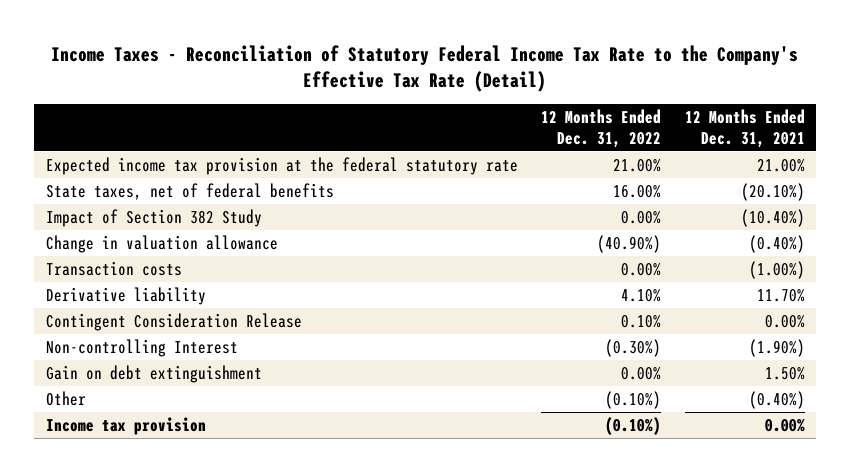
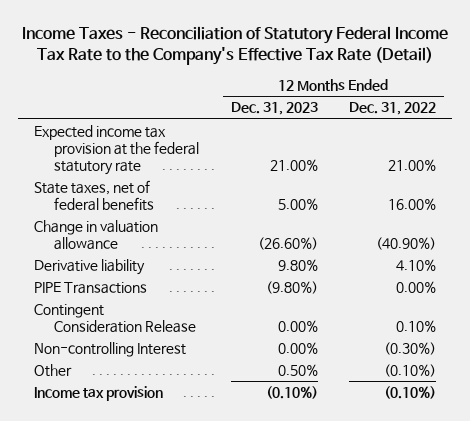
- | 12 Months Ended Dec. 31, 2022 | 12 Months Ended Dec. 31, 2021
+ | 12 Months Ended Dec. 31, 2023 | 12 Months Ended Dec. 31, 2022
- Impact of Section 382 Study | 0.00% | (10.40%)
- Transaction costs | 0.00% | (1.00%)
+ PIPE Transactions | (9.80%) | 0.00%
- Gain on debt extinguishment | 0.00% | 1.50%

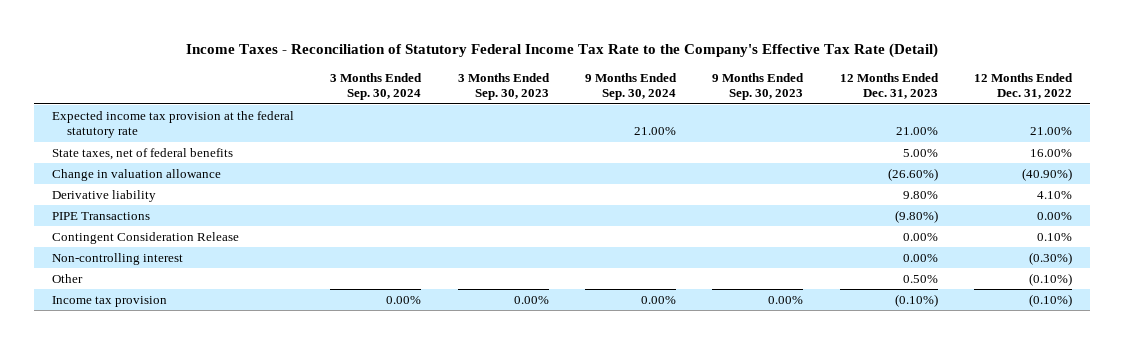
- | 12 Months Ended Dec. 31, 2023 | 12 Months Ended Dec. 31, 2022
+ | 3 Months Ended Sep. 30, 2024 | 3 Months Ended Sep. 30, 2023 | 9 Months Ended Sep. 30, 2024 | 9 Months Ended Sep. 30, 2023 | 12 Months Ended Dec. 31, 2023 | 12 Months Ended Dec. 31, 2022
- Non-controlling Interest | 0.00% | (0.30%)
+ Non-controlling interest | | | | | 0.00% | (0.30%)

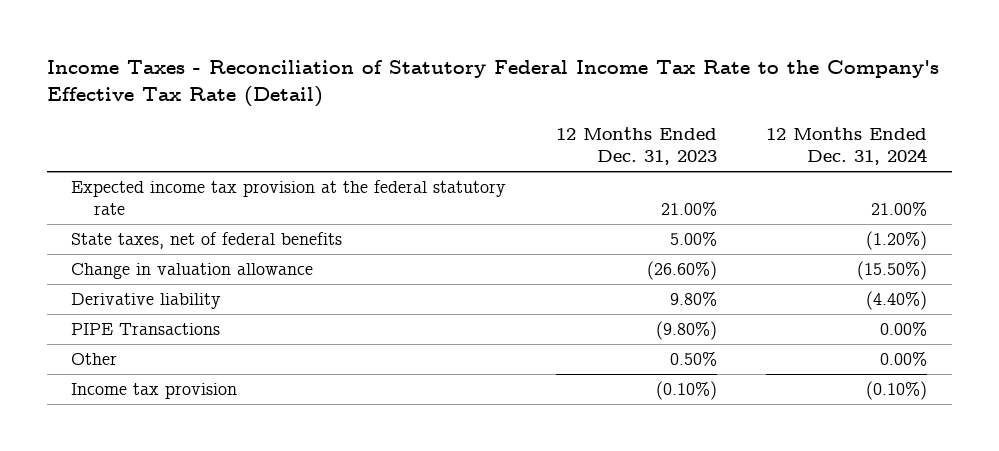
- | 3 Months Ended Sep. 30, 2024 | 3 Months Ended Sep. 30, 2023 | 9 Months Ended Sep. 30, 2024 | 9 Months Ended Sep. 30, 2023 | 12 Months Ended Dec. 31, 2023 | 12 Months Ended Dec. 31, 2022
+ | 12 Months Ended Dec. 31, 2023 | 12 Months Ended Dec. 31, 2024
- Contingent Consideration Release | | | | | 0.00% | 0.10%
- Non-controlling interest | | | | | 0.00% | (0.30%)

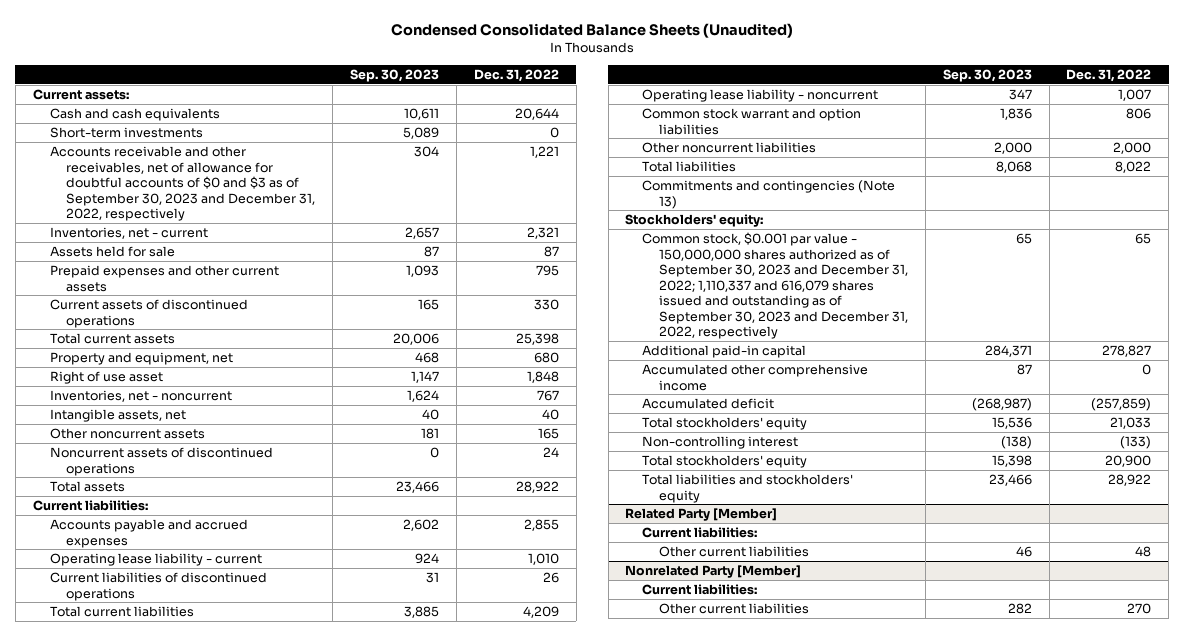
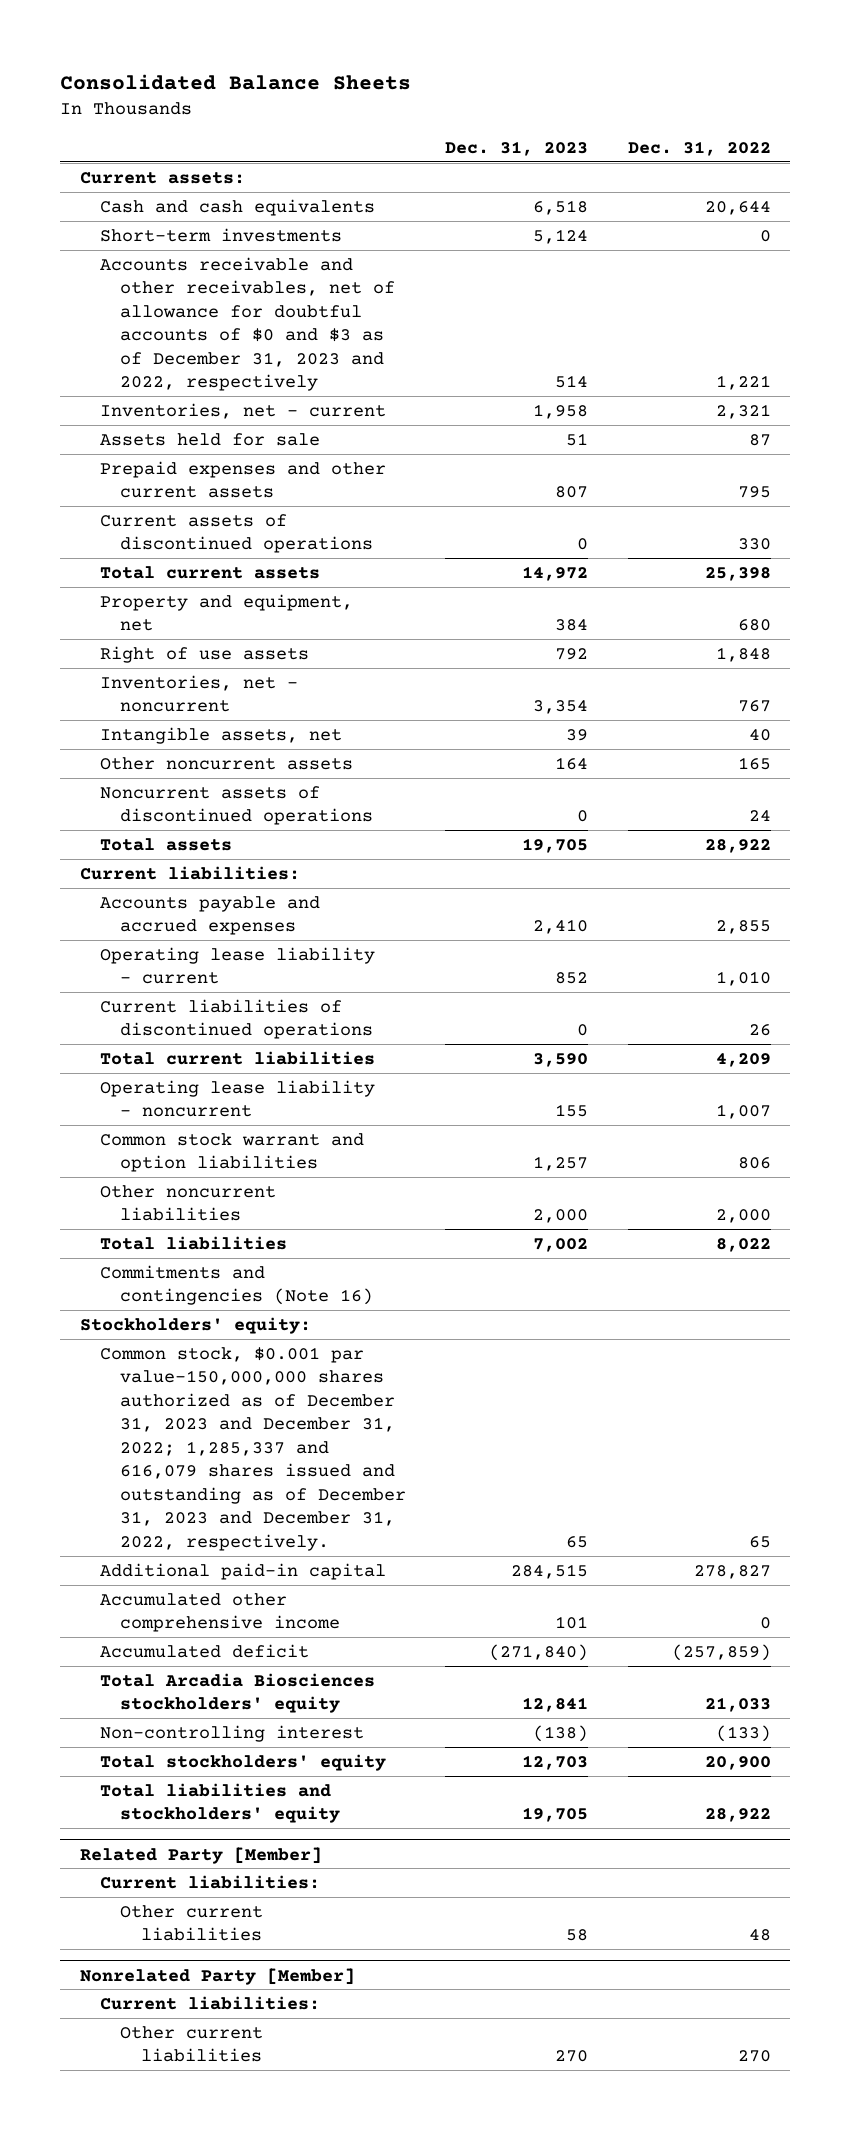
- Condensed Consolidated Balance Sheets (Unaudited)
+ Consolidated Balance Sheets
- | Sep. 30, 2023 | Dec. 31, 2022
+ | Dec. 31, 2023 | Dec. 31, 2022
- Accounts receivable and other receivables, net of allowance for doubtful accounts of $0 and $3 as of September 30, 2023 and December 31, 2022, respectively | 304 | 1,221
+ Accounts receivable and other receivables, net of allowance for doubtful accounts of $0 and $3 as of December 31, 2023 and 2022, respectively | 514 | 1,221
- Right of use asset | 1,147 | 1,848
+ Right of use assets | 792 | 1,848
- Commitments and contingencies (Note 13)
+ Commitments and contingencies (Note 16)
- Common stock, $0.001 par value - 150,000,000 shares authorized as of September 30, 2023 and December 31, 2022; 1,110,337 and 616,079 shares issued and outstanding as of September 30, 2023 and December 31, 2022, respectively | 65 | 65
+ Common stock, $0.001 par value-150,000,000 shares authorized as of December 31, 2023 and December 31, 2022; 1,285,337 and 616,079 shares issued and outstanding as of December 31, 2023 and December 31, 2022, respectively. | 65 | 65
- Total stockholders' equity | 15,536 | 21,033
+ Total Arcadia Biosciences stockholders' equity | 12,841 | 21,033

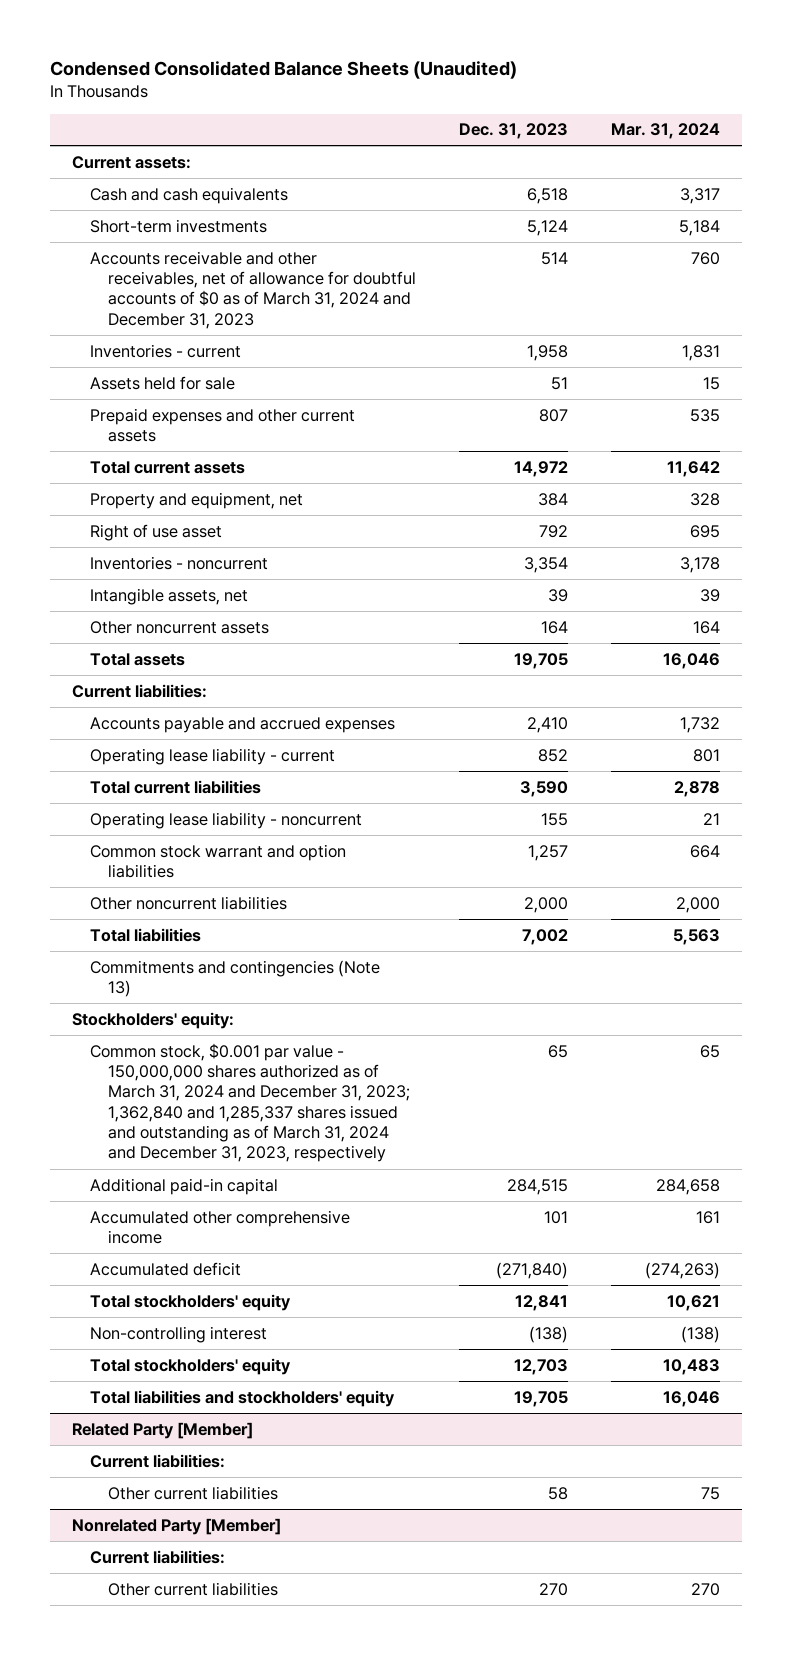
- Consolidated Balance Sheets
+ Condensed Consolidated Balance Sheets (Unaudited)
- | Dec. 31, 2023 | Dec. 31, 2022
+ | Dec. 31, 2023 | Mar. 31, 2024
- Accounts receivable and other receivables, net of allowance for doubtful accounts of $0 and $3 as of December 31, 2023 and 2022, respectively | 514 | 1,221
- Inventories, net - current | 1,958 | 2,321
+ Accounts receivable and other receivables, net of allowance for doubtful accounts of $0 as of March 31, 2024 and December 31, 2023 | 514 | 760
+ Inventories - current | 1,958 | 1,831
- Current assets of discontinued operations | 0 | 330
- Right of use assets | 792 | 1,848
- Inventories, net - noncurrent | 3,354 | 767
+ Right of use asset | 792 | 695
+ Inventories - noncurrent | 3,354 | 3,178
- Noncurrent assets of discontinued operations | 0 | 24
- Current liabilities of discontinued operations | 0 | 26
- Commitments and contingencies (Note 16)
+ Commitments and contingencies (Note 13)
- Common stock, $0.001 par value-150,000,000 shares authorized as of December 31, 2023 and December 31, 2022; 1,285,337 and 616,079 shares issued and outstanding as of December 31, 2023 and December 31, 2022, respectively. | 65 | 65
+ Common stock, $0.001 par value - 150,000,000 shares authorized as of March 31, 2024 and December 31, 2023; 1,362,840 and 1,285,337 shares issued and outstanding as of March 31, 2024 and December 31, 2023, respectively | 65 | 65
- Total Arcadia Biosciences stockholders' equity | 12,841 | 21,033
+ Total stockholders' equity | 12,841 | 10,621

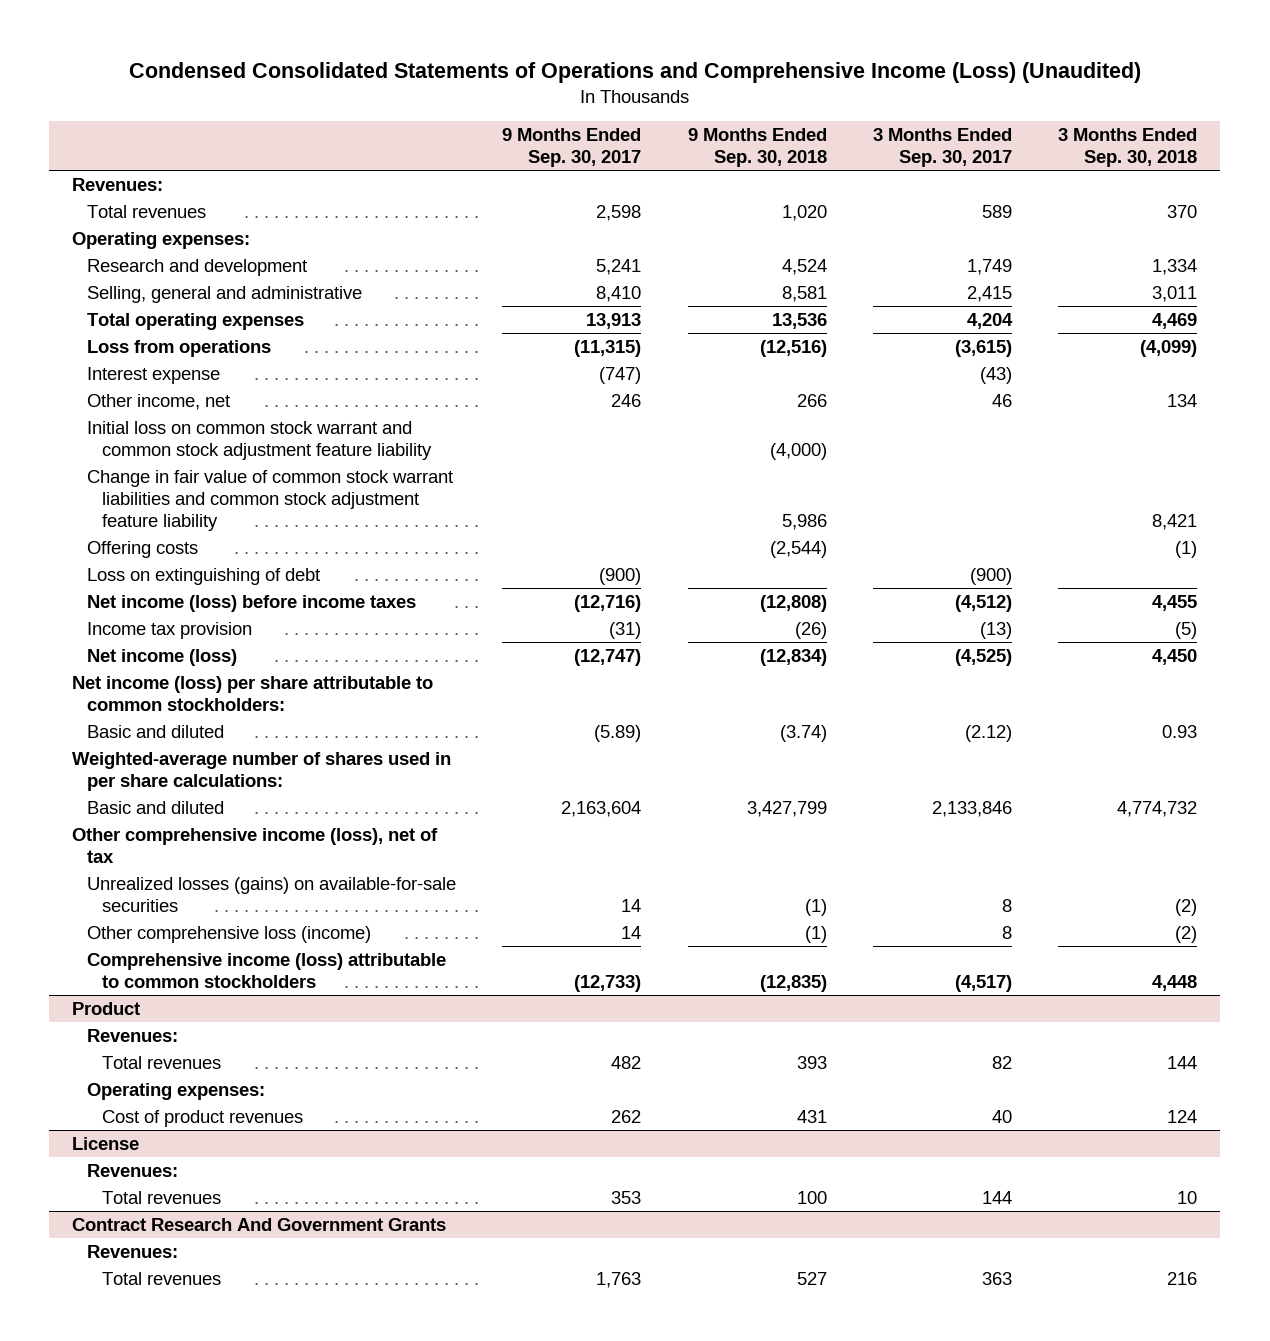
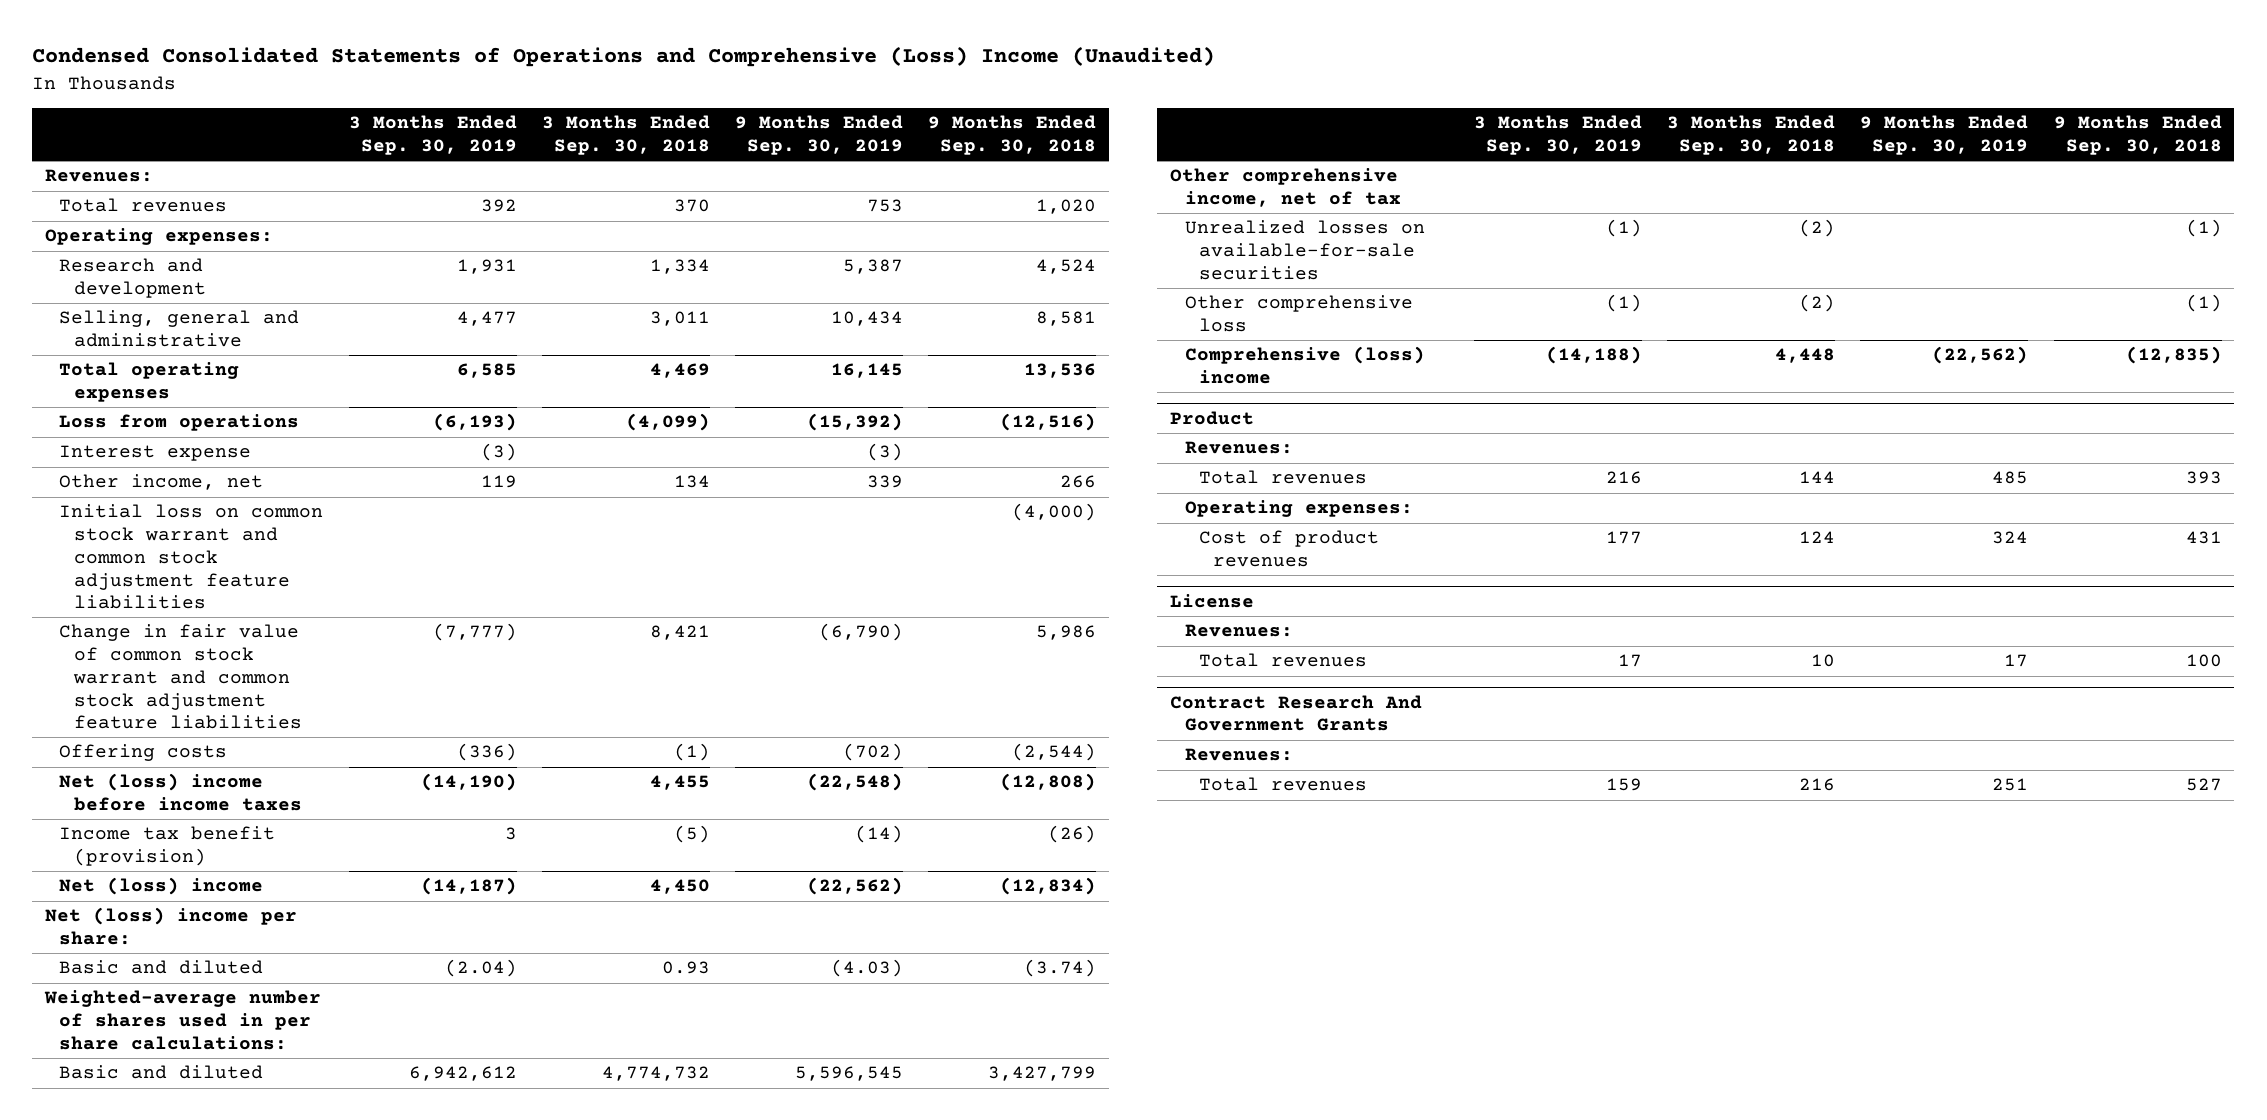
- Condensed Consolidated Statements of Operations and Comprehensive Income (Loss) (Unaudited)
+ Condensed Consolidated Statements of Operations and Comprehensive (Loss) Income (Unaudited)
- | 9 Months Ended Sep. 30, 2017 | 9 Months Ended Sep. 30, 2018 | 3 Months Ended Sep. 30, 2017 | 3 Months Ended Sep. 30, 2018
+ | 3 Months Ended Sep. 30, 2019 | 3 Months Ended Sep. 30, 2018 | 9 Months Ended Sep. 30, 2019 | 9 Months Ended Sep. 30, 2018
- Initial loss on common stock warrant and common stock adjustment feature liability | | (4,000) | |
- Change in fair value of common stock warrant liabilities and common stock adjustment feature liability | | 5,986 | | 8,421
+ Initial loss on common stock warrant and common stock adjustment feature liabilities | | | | (4,000)
+ Change in fair value of common stock warrant and common stock adjustment feature liabilities | (7,777) | 8,421 | (6,790) | 5,986
- Loss on extinguishing of debt | (900) | | (900) |
- Net income (loss) before income taxes | (12,716) | (12,808) | (4,512) | 4,455
- Income tax provision | (31) | (26) | (13) | (5)
- Net income (loss) | (12,747) | (12,834) | (4,525) | 4,450
- Net income (loss) per share attributable to common stockholders:
+ Net (loss) income before income taxes | (14,190) | 4,455 | (22,548) | (12,808)
+ Income tax benefit (provision) | 3 | (5) | (14) | (26)
+ Net (loss) income | (14,187) | 4,450 | (22,562) | (12,834)
+ Net (loss) income per share:
- Other comprehensive income (loss), net of tax
- Unrealized losses (gains) on available-for-sale securities | 14 | (1) | 8 | (2)
- Other comprehensive loss (income) | 14 | (1) | 8 | (2)
- Comprehensive income (loss) attributable to common stockholders | (12,733) | (12,835) | (4,517) | 4,448
+ Other comprehensive income, net of tax
+ Unrealized losses on available-for-sale securities | (1) | (2) | | (1)
+ Other comprehensive loss | (1) | (2) | | (1)
+ Comprehensive (loss) income | (14,188) | 4,448 | (22,562) | (12,835)

